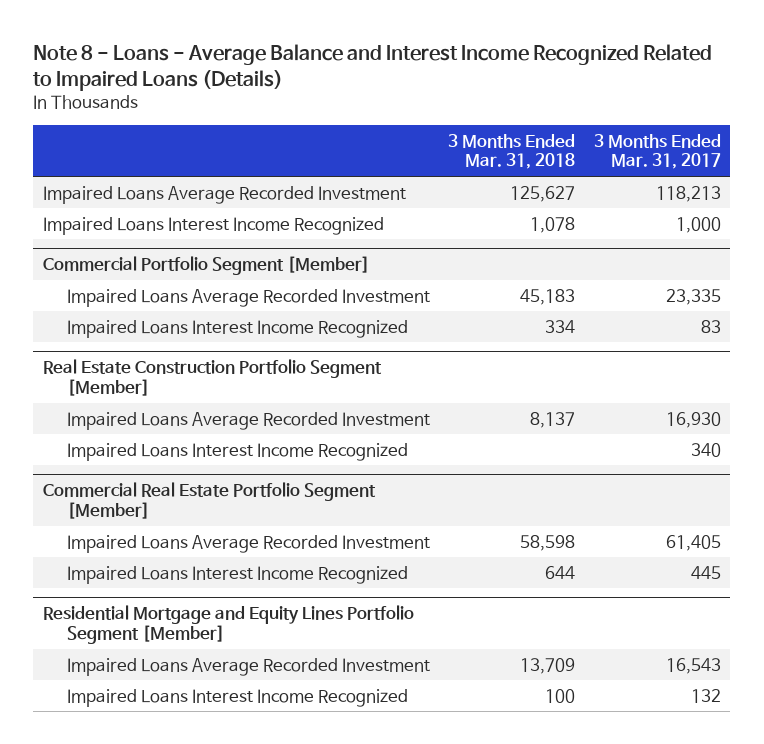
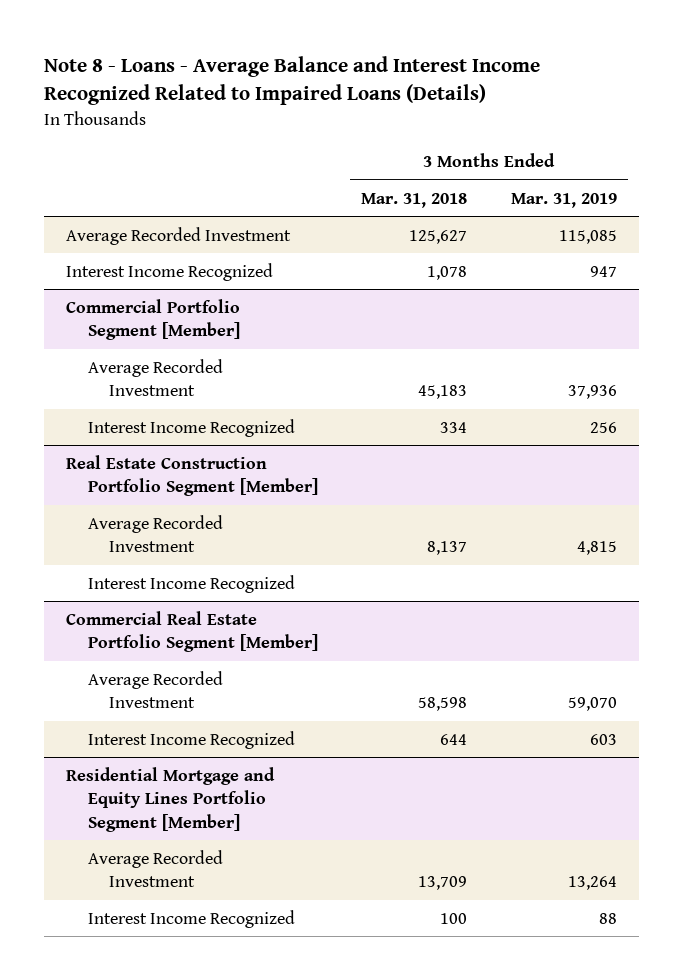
- | 3 Months Ended Mar. 31, 2018 | 3 Months Ended Mar. 31, 2017
+ | 3 Months Ended Mar. 31, 2018 | 3 Months Ended Mar. 31, 2019
- Impaired Loans Average Recorded Investment | 125,627 | 118,213
- Impaired Loans Interest Income Recognized | 1,078 | 1,000
+ Average Recorded Investment | 125,627 | 115,085
+ Interest Income Recognized | 1,078 | 947
@ Commercial Portfolio Segment [Member]
- Impaired Loans Average Recorded Investment | 45,183 | 23,335
- Impaired Loans Interest Income Recognized | 334 | 83
+ Average Recorded Investment | 45,183 | 37,936
+ Interest Income Recognized | 334 | 256
@ Real Estate Construction Portfolio Segment [Member]
- Impaired Loans Average Recorded Investment | 8,137 | 16,930
- Impaired Loans Interest Income Recognized | | 340
+ Average Recorded Investment | 8,137 | 4,815
+ Interest Income Recognized
@ Commercial Real Estate Portfolio Segment [Member]
- Impaired Loans Average Recorded Investment | 58,598 | 61,405
- Impaired Loans Interest Income Recognized | 644 | 445
+ Average Recorded Investment | 58,598 | 59,070
+ Interest Income Recognized | 644 | 603
@ Residential Mortgage and Equity Lines Portfolio Segment [Member]
- Impaired Loans Average Recorded Investment | 13,709 | 16,543
- Impaired Loans Interest Income Recognized | 100 | 132
+ Average Recorded Investment | 13,709 | 13,264
+ Interest Income Recognized | 100 | 88

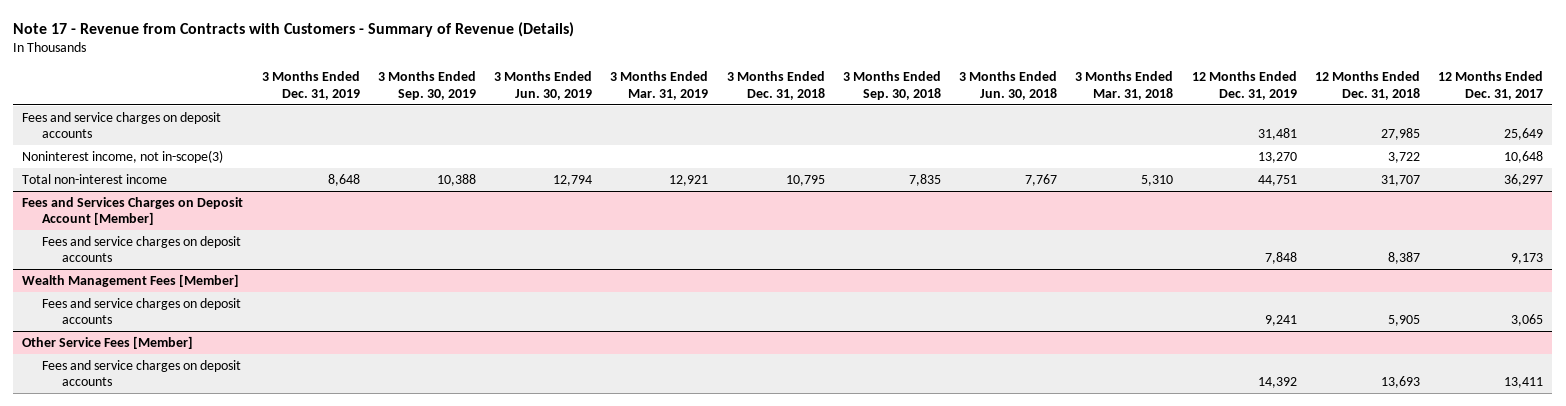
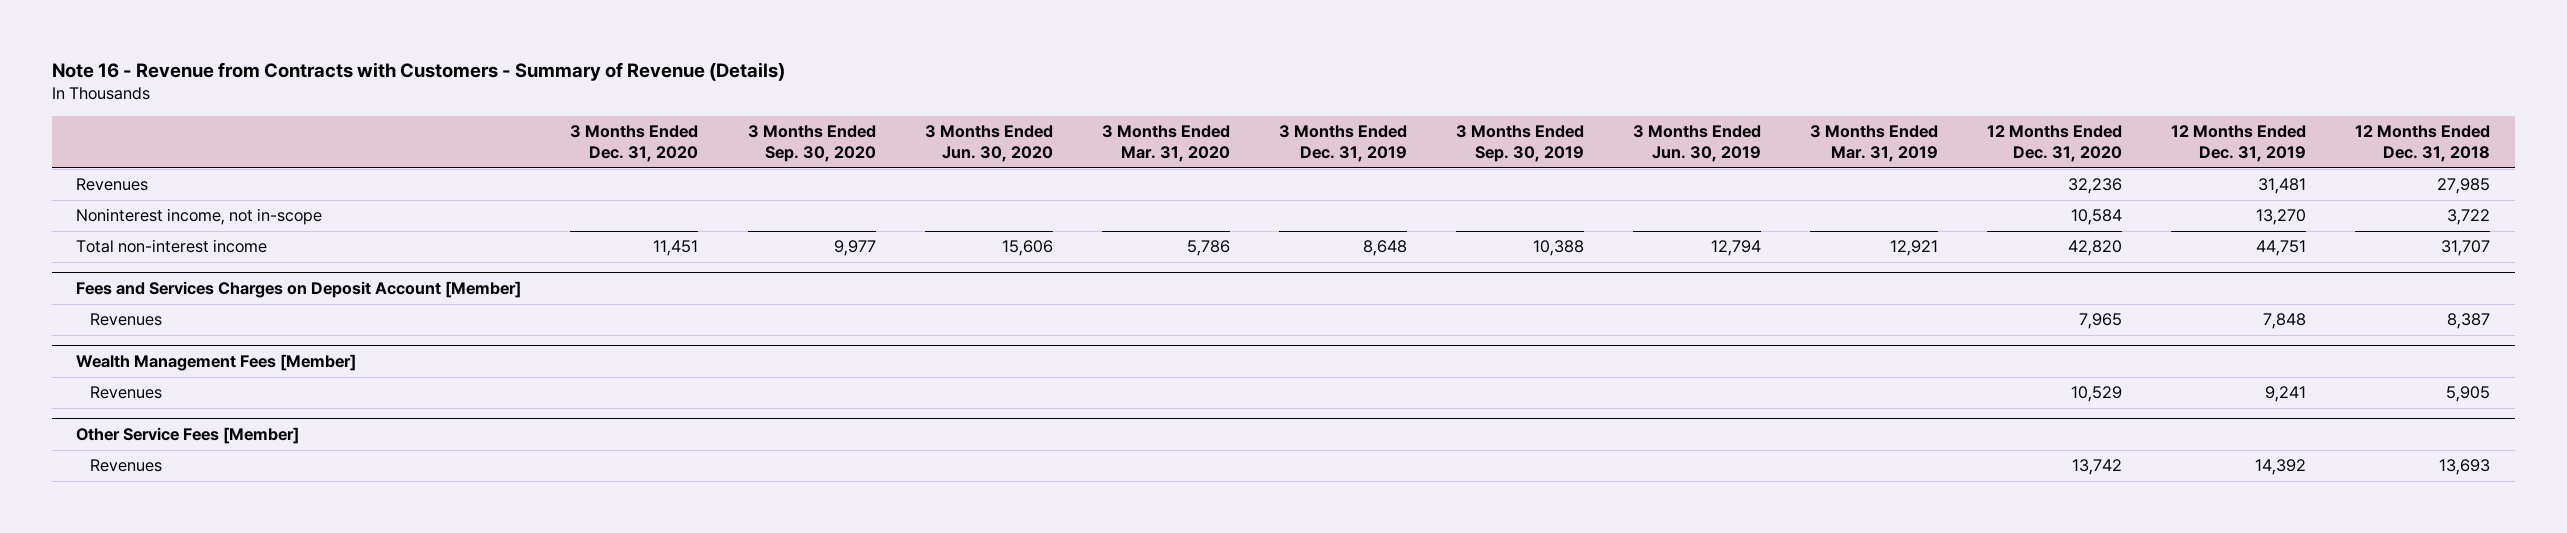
- Note 17 - Revenue from Contracts with Customers - Summary of Revenue (Details)
+ Note 16 - Revenue from Contracts with Customers - Summary of Revenue (Details)
- | 3 Months Ended Dec. 31, 2019 | 3 Months Ended Sep. 30, 2019 | 3 Months Ended Jun. 30, 2019 | 3 Months Ended Mar. 31, 2019 | 3 Months Ended Dec. 31, 2018 | 3 Months Ended Sep. 30, 2018 | 3 Months Ended Jun. 30, 2018 | 3 Months Ended Mar. 31, 2018 | 12 Months Ended Dec. 31, 2019 | 12 Months Ended Dec. 31, 2018 | 12 Months Ended Dec. 31, 2017
+ | 3 Months Ended Dec. 31, 2020 | 3 Months Ended Sep. 30, 2020 | 3 Months Ended Jun. 30, 2020 | 3 Months Ended Mar. 31, 2020 | 3 Months Ended Dec. 31, 2019 | 3 Months Ended Sep. 30, 2019 | 3 Months Ended Jun. 30, 2019 | 3 Months Ended Mar. 31, 2019 | 12 Months Ended Dec. 31, 2020 | 12 Months Ended Dec. 31, 2019 | 12 Months Ended Dec. 31, 2018
- Fees and service charges on deposit accounts | | | | | | | | | 31,481 | 27,985 | 25,649
- Noninterest income, not in-scope(3) | | | | | | | | | 13,270 | 3,722 | 10,648
+ Revenues | | | | | | | | | 32,236 | 31,481 | 27,985
+ Noninterest income, not in-scope | | | | | | | | | 10,584 | 13,270 | 3,722
@ Fees and Services Charges on Deposit Account [Member]
- Fees and service charges on deposit accounts | | | | | | | | | 7,848 | 8,387 | 9,173
+ Revenues | | | | | | | | | 7,965 | 7,848 | 8,387
@ Wealth Management Fees [Member]
- Fees and service charges on deposit accounts | | | | | | | | | 9,241 | 5,905 | 3,065
+ Revenues | | | | | | | | | 10,529 | 9,241 | 5,905
@ Other Service Fees [Member]
- Fees and service charges on deposit accounts | | | | | | | | | 14,392 | 13,693 | 13,411
+ Revenues | | | | | | | | | 13,742 | 14,392 | 13,693

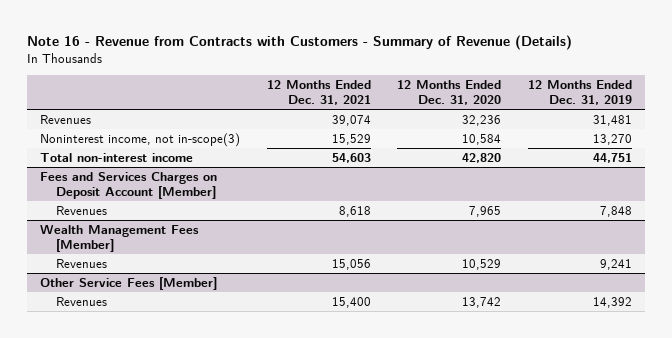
- | 3 Months Ended Dec. 31, 2020 | 3 Months Ended Sep. 30, 2020 | 3 Months Ended Jun. 30, 2020 | 3 Months Ended Mar. 31, 2020 | 3 Months Ended Dec. 31, 2019 | 3 Months Ended Sep. 30, 2019 | 3 Months Ended Jun. 30, 2019 | 3 Months Ended Mar. 31, 2019 | 12 Months Ended Dec. 31, 2020 | 12 Months Ended Dec. 31, 2019 | 12 Months Ended Dec. 31, 2018
+ | 12 Months Ended Dec. 31, 2021 | 12 Months Ended Dec. 31, 2020 | 12 Months Ended Dec. 31, 2019
- Noninterest income, not in-scope | | | | | | | | | 10,584 | 13,270 | 3,722
+ Noninterest income, not in-scope(3) | 15,529 | 10,584 | 13,270

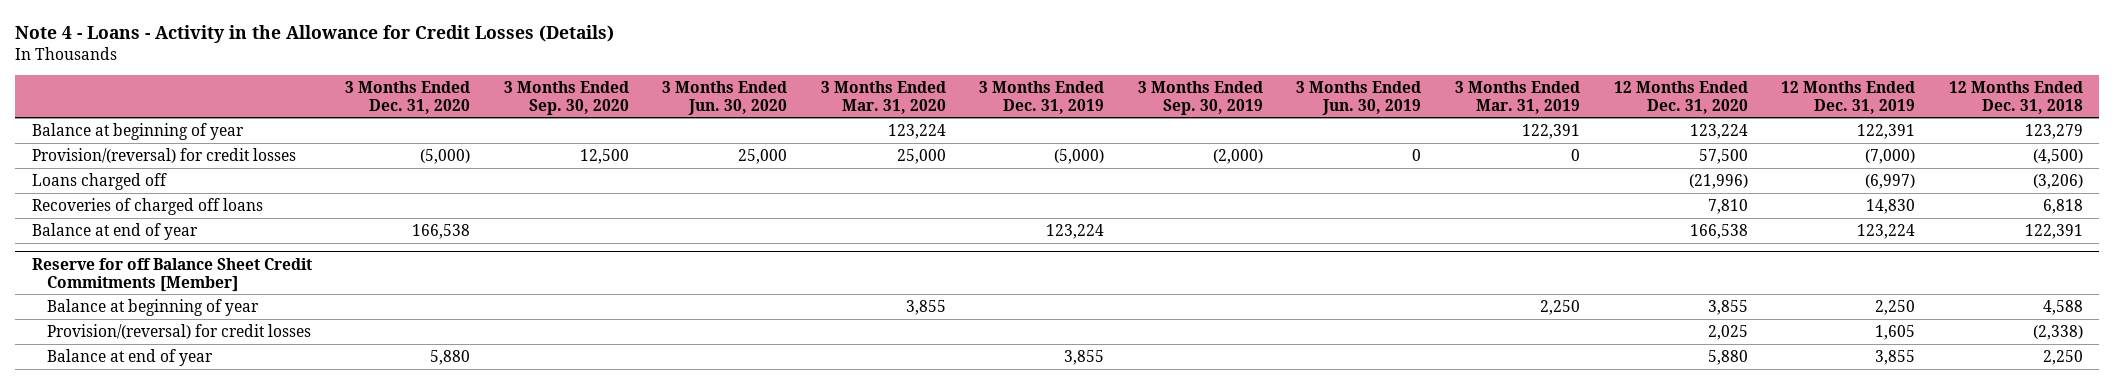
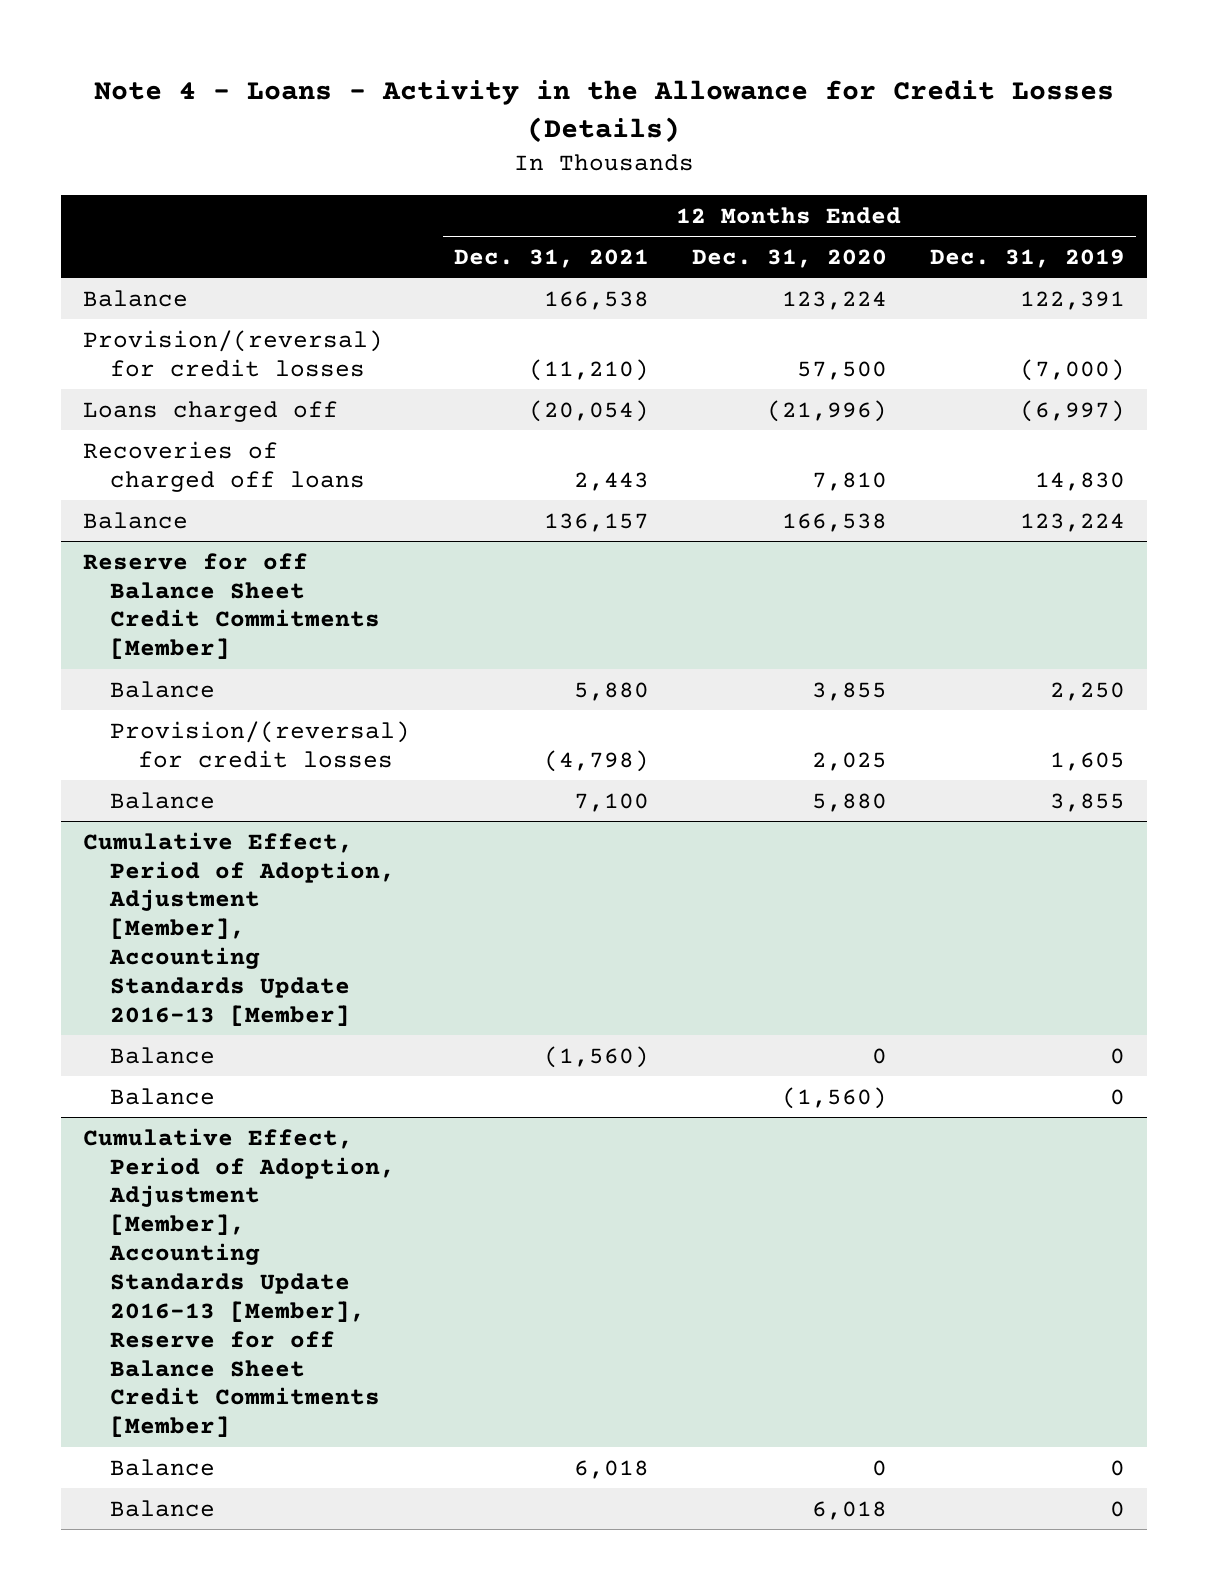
- | 3 Months Ended Dec. 31, 2020 | 3 Months Ended Sep. 30, 2020 | 3 Months Ended Jun. 30, 2020 | 3 Months Ended Mar. 31, 2020 | 3 Months Ended Dec. 31, 2019 | 3 Months Ended Sep. 30, 2019 | 3 Months Ended Jun. 30, 2019 | 3 Months Ended Mar. 31, 2019 | 12 Months Ended Dec. 31, 2020 | 12 Months Ended Dec. 31, 2019 | 12 Months Ended Dec. 31, 2018
+ | 12 Months Ended Dec. 31, 2021 | 12 Months Ended Dec. 31, 2020 | 12 Months Ended Dec. 31, 2019
- Balance at beginning of year | | | | 123,224 | | | | 122,391 | 123,224 | 122,391 | 123,279
+ Balance | 166,538 | 123,224 | 122,391
- Balance at end of year | 166,538 | | | | 123,224 | | | | 166,538 | 123,224 | 122,391
+ Balance | 136,157 | 166,538 | 123,224
@ Reserve for off Balance Sheet Credit Commitments [Member]
- Balance at beginning of year | | | | 3,855 | | | | 2,250 | 3,855 | 2,250 | 4,588
+ Balance | 5,880 | 3,855 | 2,250
- Balance at end of year | 5,880 | | | | 3,855 | | | | 5,880 | 3,855 | 2,250
+ Balance | 7,100 | 5,880 | 3,855
+ Cumulative Effect, Period of Adoption, Adjustment [Member], Accounting Standards Update 2016-13 [Member]
+ Balance | (1,560) | 0 | 0
+ Balance | | (1,560) | 0
+ Cumulative Effect, Period of Adoption, Adjustment [Member], Accounting Standards Update 2016-13 [Member], Reserve for off Balance Sheet Credit Commitments [Member]
+ Balance | 6,018 | 0 | 0
+ Balance | | 6,018 | 0

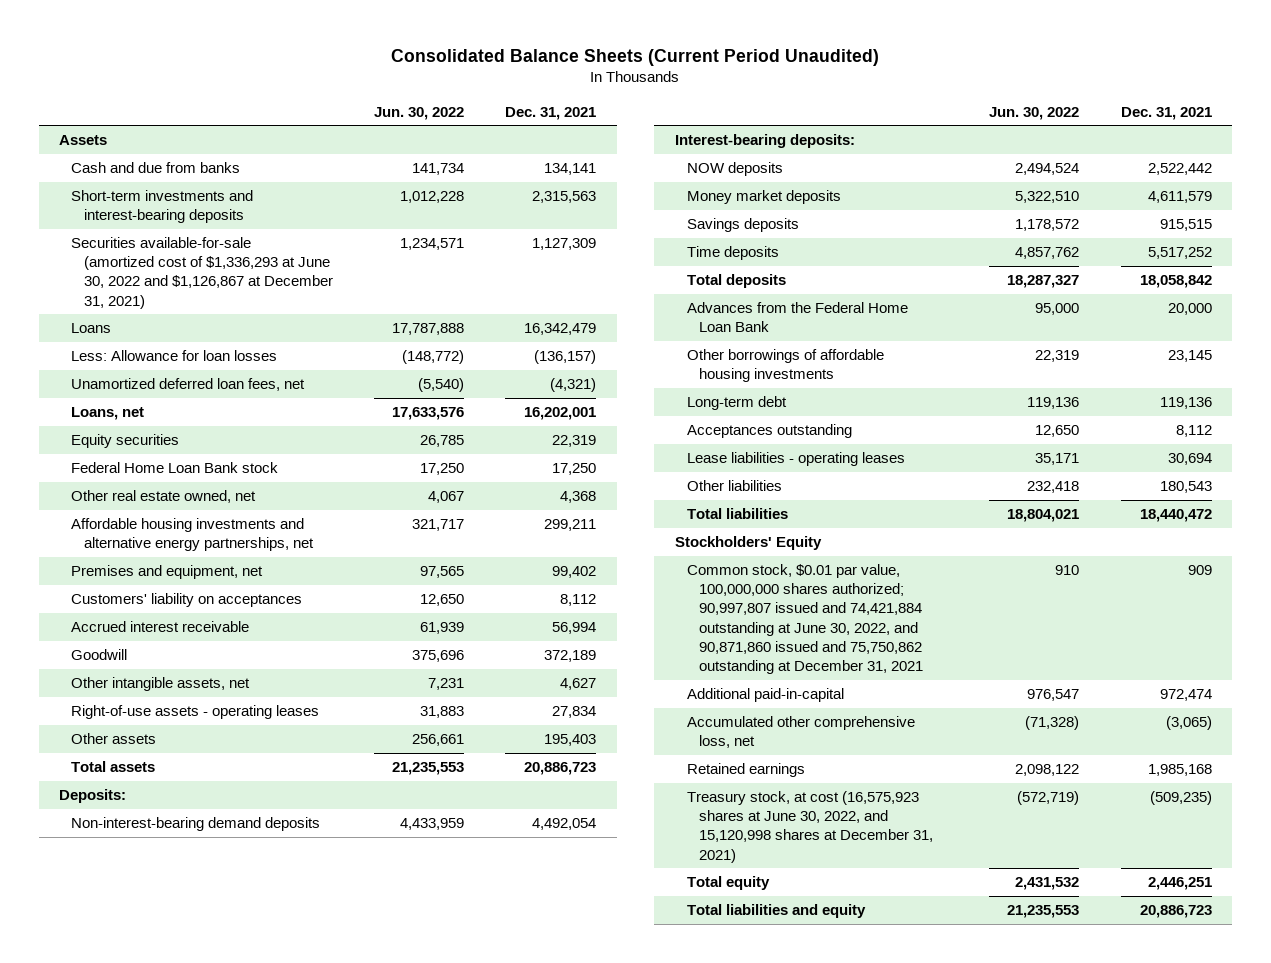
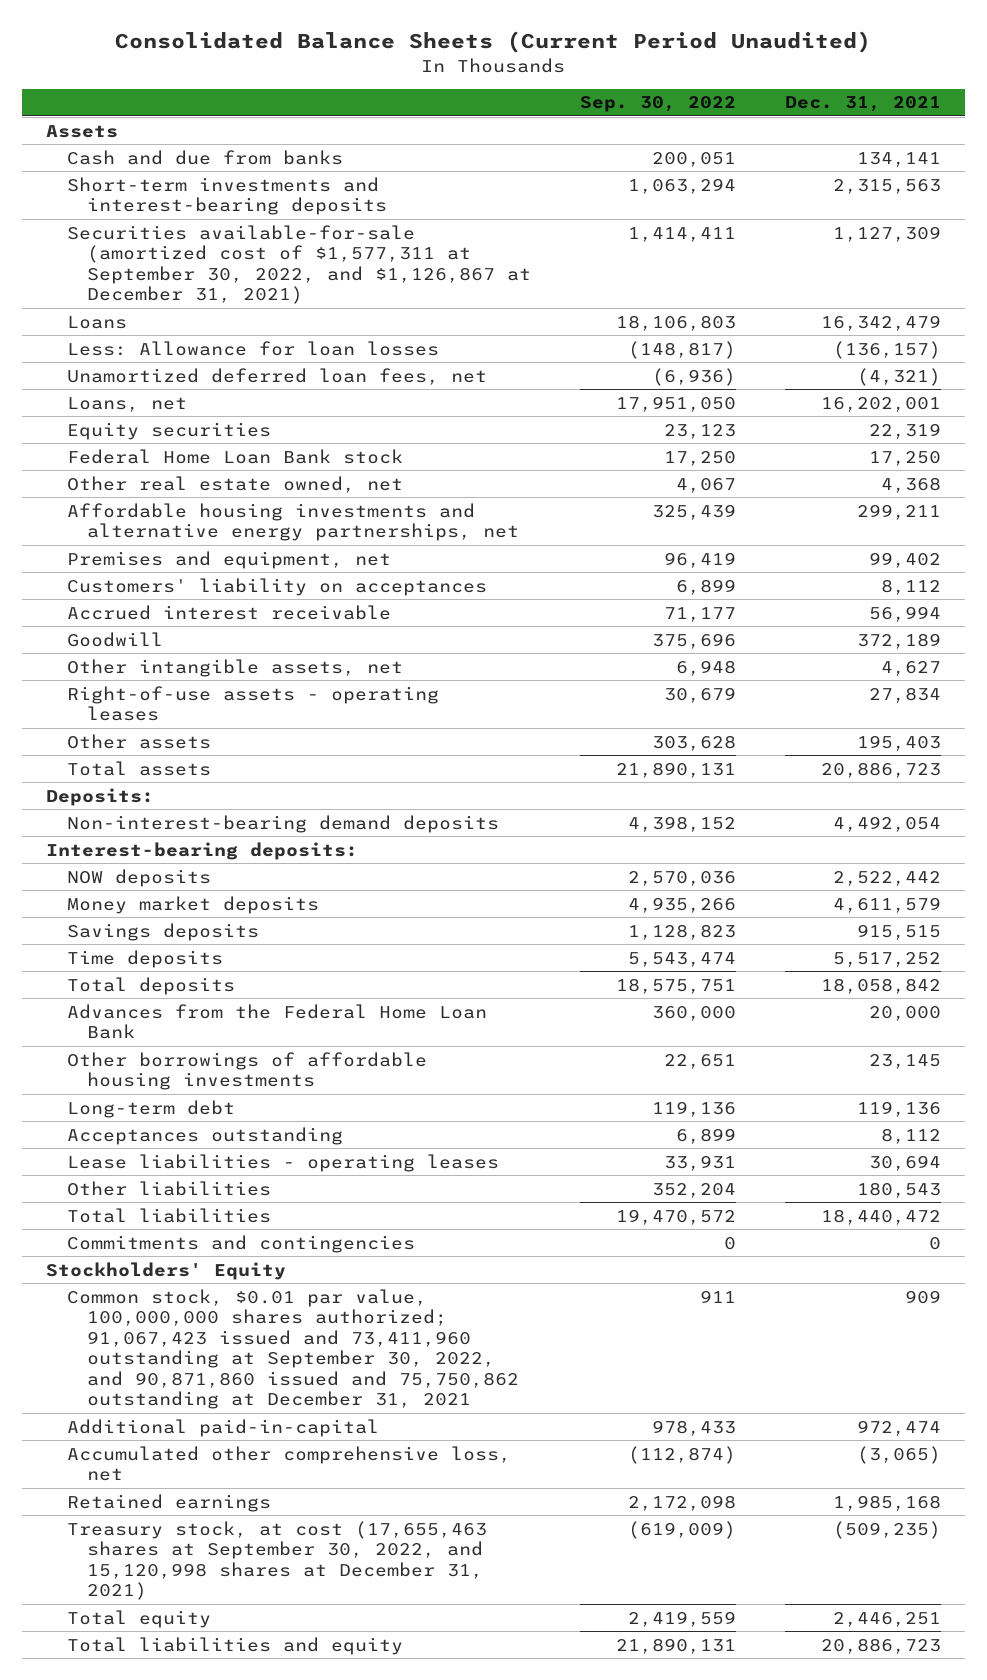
- | Jun. 30, 2022 | Dec. 31, 2021
+ | Sep. 30, 2022 | Dec. 31, 2021
- Securities available-for-sale (amortized cost of $1,336,293 at June 30, 2022 and $1,126,867 at December 31, 2021) | 1,234,571 | 1,127,309
+ Securities available-for-sale (amortized cost of $1,577,311 at September 30, 2022, and $1,126,867 at December 31, 2021) | 1,414,411 | 1,127,309
+ Commitments and contingencies | 0 | 0
- Common stock, $0.01 par value, 100,000,000 shares authorized; 90,997,807 issued and 74,421,884 outstanding at June 30, 2022, and 90,871,860 issued and 75,750,862 outstanding at December 31, 2021 | 910 | 909
+ Common stock, $0.01 par value, 100,000,000 shares authorized; 91,067,423 issued and 73,411,960 outstanding at September 30, 2022, and 90,871,860 issued and 75,750,862 outstanding at December 31, 2021 | 911 | 909
- Treasury stock, at cost (16,575,923 shares at June 30, 2022, and 15,120,998 shares at December 31, 2021) | (572,719) | (509,235)
+ Treasury stock, at cost (17,655,463 shares at September 30, 2022, and 15,120,998 shares at December 31, 2021) | (619,009) | (509,235)

